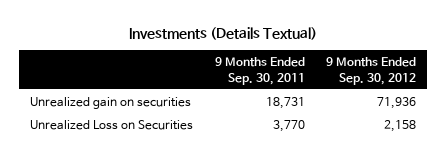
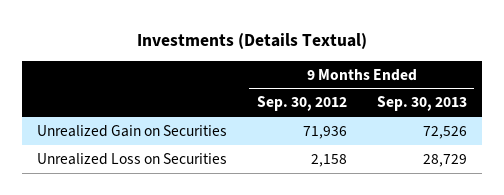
- | 9 Months Ended Sep. 30, 2011 | 9 Months Ended Sep. 30, 2012
+ | 9 Months Ended Sep. 30, 2012 | 9 Months Ended Sep. 30, 2013
- Unrealized gain on securities | 18,731 | 71,936
+ Unrealized Gain on Securities | 71,936 | 72,526

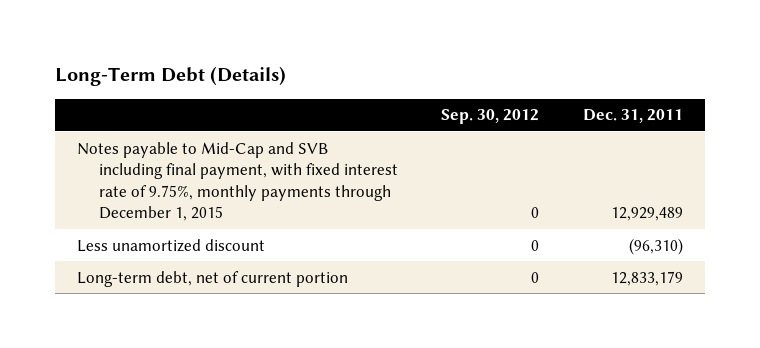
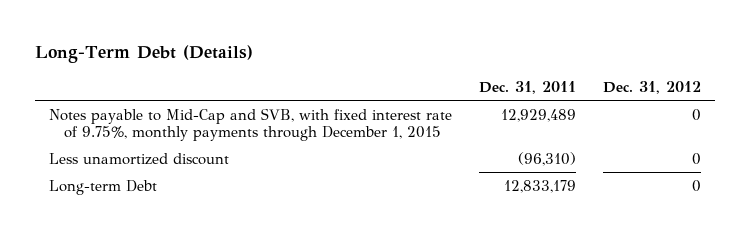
- | Sep. 30, 2012 | Dec. 31, 2011
+ | Dec. 31, 2011 | Dec. 31, 2012
- Notes payable to Mid-Cap and SVB including final payment, with fixed interest rate of 9.75%, monthly payments through December 1, 2015 | 0 | 12,929,489
+ Notes payable to Mid-Cap and SVB, with fixed interest rate of 9.75%, monthly payments through December 1, 2015 | 12,929,489 | 0
- Long-term debt, net of current portion | 0 | 12,833,179
+ Long-term Debt | 12,833,179 | 0

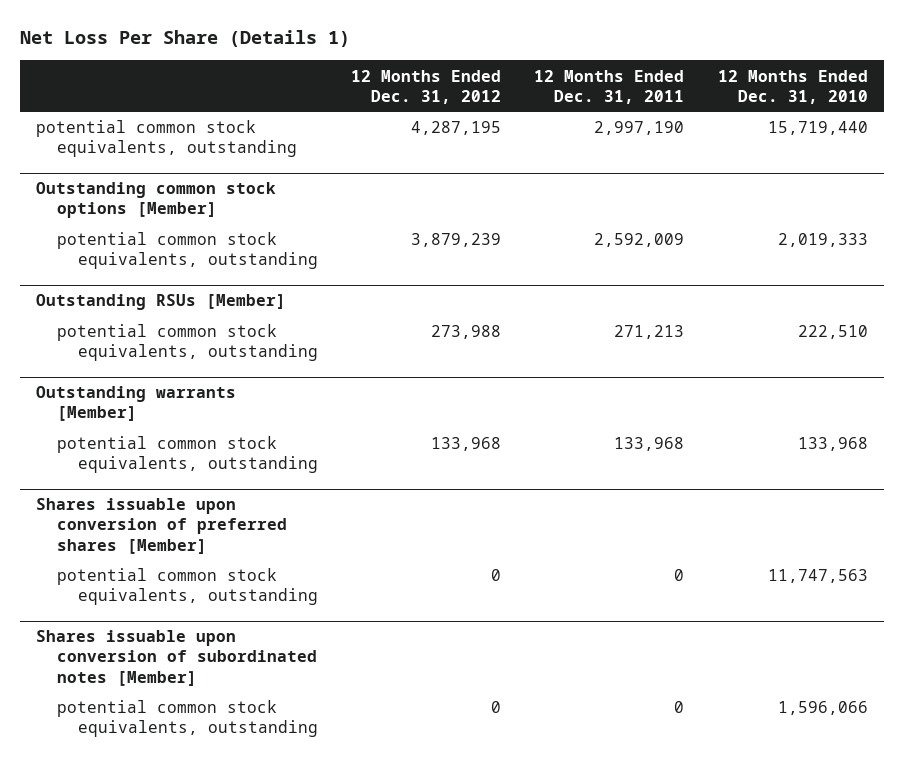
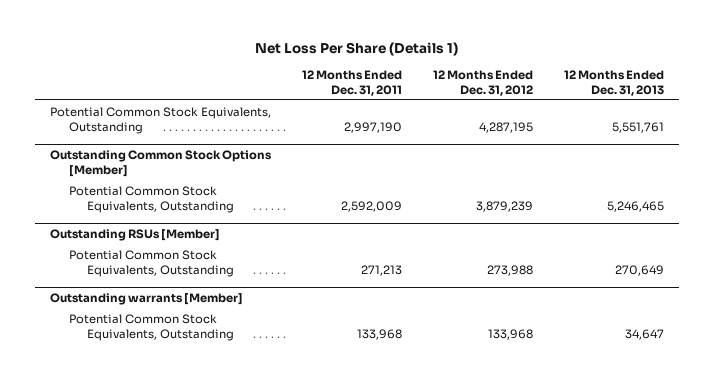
- | 12 Months Ended Dec. 31, 2012 | 12 Months Ended Dec. 31, 2011 | 12 Months Ended Dec. 31, 2010
+ | 12 Months Ended Dec. 31, 2011 | 12 Months Ended Dec. 31, 2012 | 12 Months Ended Dec. 31, 2013
- potential common stock equivalents, outstanding | 4,287,195 | 2,997,190 | 15,719,440
- Outstanding common stock options [Member]
- potential common stock equivalents, outstanding | 3,879,239 | 2,592,009 | 2,019,333
+ Potential Common Stock Equivalents, Outstanding | 2,997,190 | 4,287,195 | 5,551,761
+ Outstanding Common Stock Options [Member]
+ Potential Common Stock Equivalents, Outstanding | 2,592,009 | 3,879,239 | 5,246,465
@ Outstanding RSUs [Member]
- potential common stock equivalents, outstanding | 273,988 | 271,213 | 222,510
+ Potential Common Stock Equivalents, Outstanding | 271,213 | 273,988 | 270,649
@ Outstanding warrants [Member]
- potential common stock equivalents, outstanding | 133,968 | 133,968 | 133,968
- Shares issuable upon conversion of preferred shares [Member]
- potential common stock equivalents, outstanding | 0 | 0 | 11,747,563
- Shares issuable upon conversion of subordinated notes [Member]
- potential common stock equivalents, outstanding | 0 | 0 | 1,596,066
@ Outstanding warrants [Member]
+ Potential Common Stock Equivalents, Outstanding | 133,968 | 133,968 | 34,647

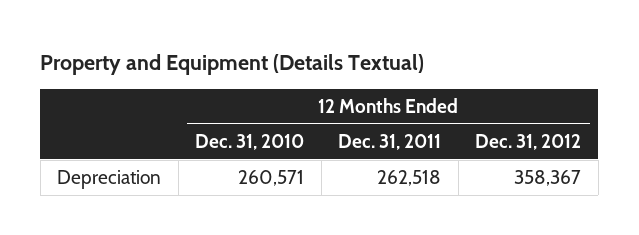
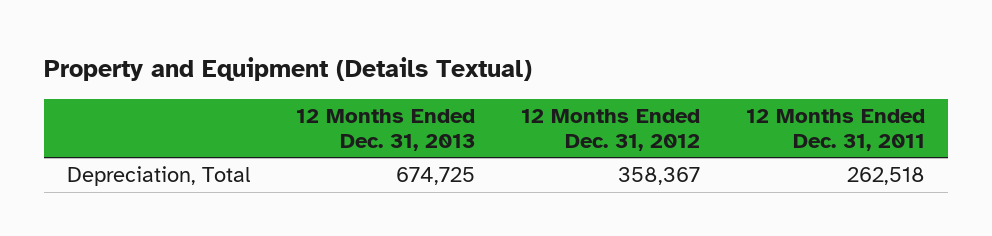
- | 12 Months Ended Dec. 31, 2010 | 12 Months Ended Dec. 31, 2011 | 12 Months Ended Dec. 31, 2012
+ | 12 Months Ended Dec. 31, 2013 | 12 Months Ended Dec. 31, 2012 | 12 Months Ended Dec. 31, 2011
- Depreciation | 260,571 | 262,518 | 358,367
+ Depreciation, Total | 674,725 | 358,367 | 262,518

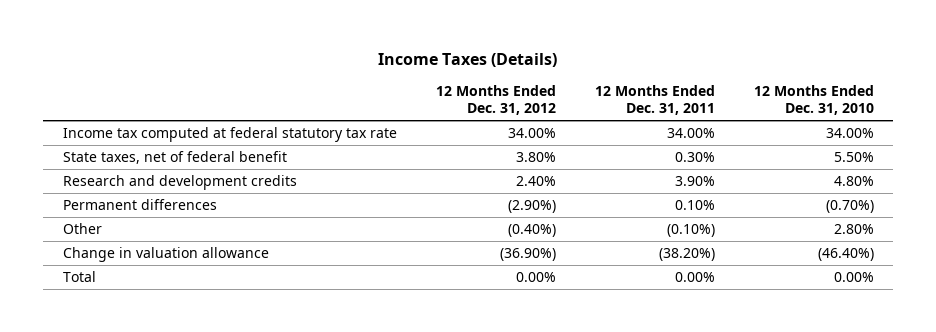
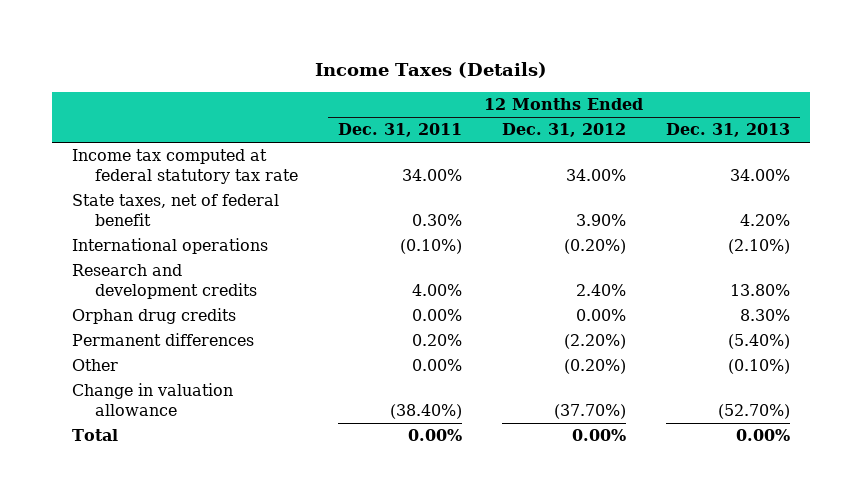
- | 12 Months Ended Dec. 31, 2012 | 12 Months Ended Dec. 31, 2011 | 12 Months Ended Dec. 31, 2010
+ | 12 Months Ended Dec. 31, 2011 | 12 Months Ended Dec. 31, 2012 | 12 Months Ended Dec. 31, 2013
- State taxes, net of federal benefit | 3.80% | 0.30% | 5.50%
- Research and development credits | 2.40% | 3.90% | 4.80%
- Permanent differences | (2.90%) | 0.10% | (0.70%)
- Other | (0.40%) | (0.10%) | 2.80%
- Change in valuation allowance | (36.90%) | (38.20%) | (46.40%)
+ State taxes, net of federal benefit | 0.30% | 3.90% | 4.20%
+ International operations | (0.10%) | (0.20%) | (2.10%)
+ Research and development credits | 4.00% | 2.40% | 13.80%
+ Orphan drug credits | 0.00% | 0.00% | 8.30%
+ Permanent differences | 0.20% | (2.20%) | (5.40%)
+ Other | 0.00% | (0.20%) | (0.10%)
+ Change in valuation allowance | (38.40%) | (37.70%) | (52.70%)

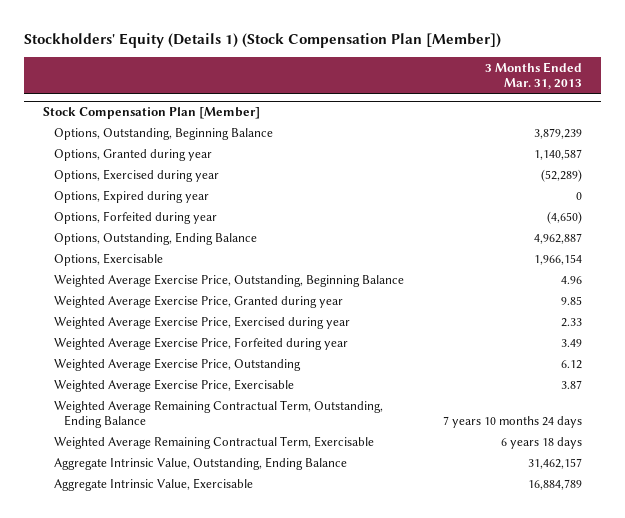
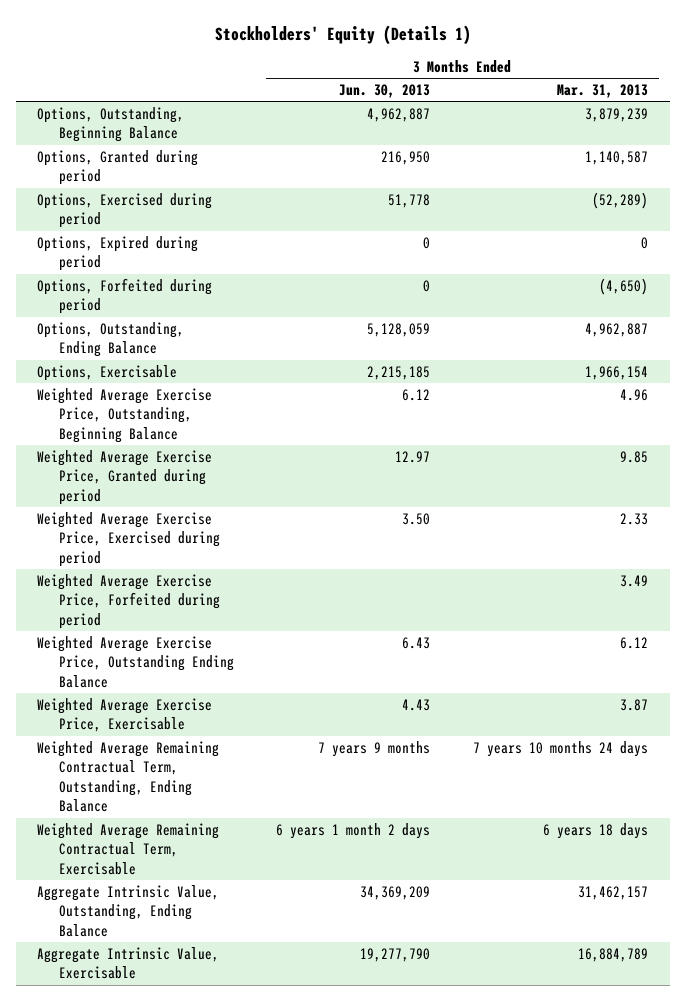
- Stockholders' Equity (Details 1) (Stock Compensation Plan [Member])
+ Stockholders' Equity (Details 1)
- | 3 Months Ended Mar. 31, 2013
+ | 3 Months Ended Jun. 30, 2013 | 3 Months Ended Mar. 31, 2013
- Stock Compensation Plan [Member]
- Options, Granted during year | 1,140,587
- Options, Exercised during year | (52,289)
- Options, Expired during year | 0
- Options, Forfeited during year | (4,650)
+ Options, Granted during period | 216,950 | 1,140,587
+ Options, Exercised during period | 51,778 | (52,289)
+ Options, Expired during period | 0 | 0
+ Options, Forfeited during period | 0 | (4,650)
- Weighted Average Exercise Price, Granted during year | 9.85
- Weighted Average Exercise Price, Exercised during year | 2.33
- Weighted Average Exercise Price, Forfeited during year | 3.49
- Weighted Average Exercise Price, Outstanding | 6.12
+ Weighted Average Exercise Price, Granted during period | 12.97 | 9.85
+ Weighted Average Exercise Price, Exercised during period | 3.50 | 2.33
+ Weighted Average Exercise Price, Forfeited during period | | 3.49
+ Weighted Average Exercise Price, Outstanding Ending Balance | 6.43 | 6.12

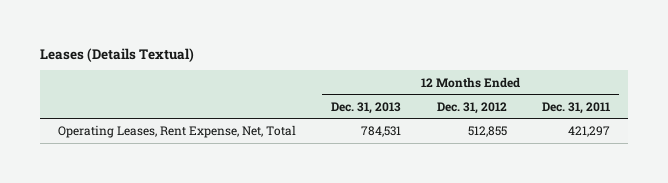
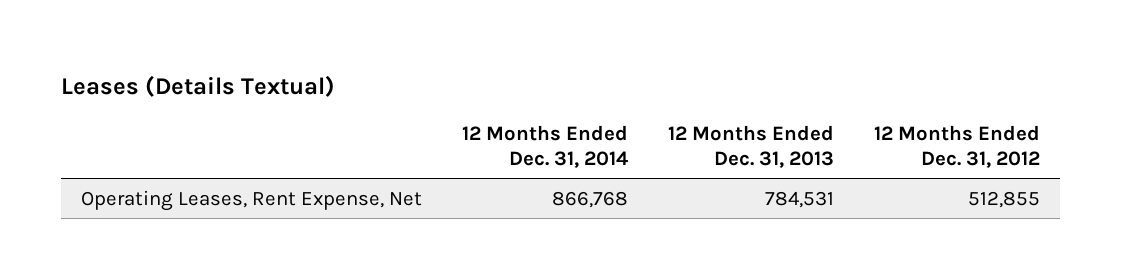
- | 12 Months Ended Dec. 31, 2013 | 12 Months Ended Dec. 31, 2012 | 12 Months Ended Dec. 31, 2011
+ | 12 Months Ended Dec. 31, 2014 | 12 Months Ended Dec. 31, 2013 | 12 Months Ended Dec. 31, 2012
- Operating Leases, Rent Expense, Net, Total | 784,531 | 512,855 | 421,297
+ Operating Leases, Rent Expense, Net | 866,768 | 784,531 | 512,855

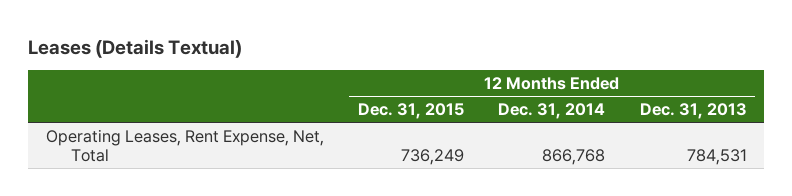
- | 12 Months Ended Dec. 31, 2014 | 12 Months Ended Dec. 31, 2013 | 12 Months Ended Dec. 31, 2012
+ | 12 Months Ended Dec. 31, 2015 | 12 Months Ended Dec. 31, 2014 | 12 Months Ended Dec. 31, 2013
- Operating Leases, Rent Expense, Net | 866,768 | 784,531 | 512,855
+ Operating Leases, Rent Expense, Net, Total | 736,249 | 866,768 | 784,531

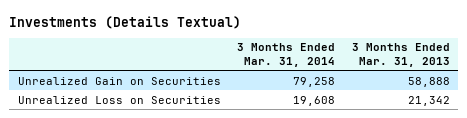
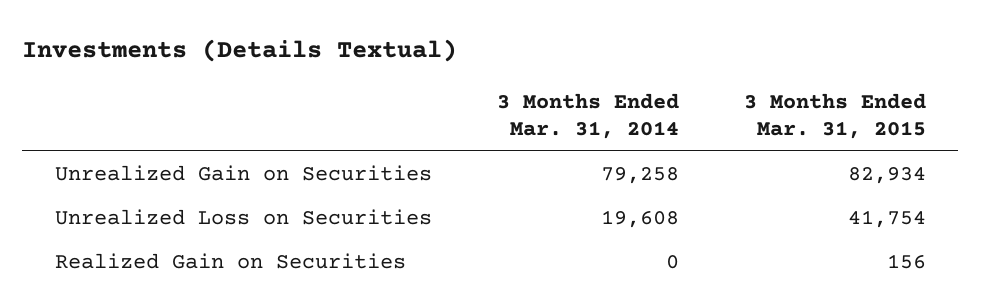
- | 3 Months Ended Mar. 31, 2014 | 3 Months Ended Mar. 31, 2013
+ | 3 Months Ended Mar. 31, 2014 | 3 Months Ended Mar. 31, 2015
+ Realized Gain on Securities | 0 | 156

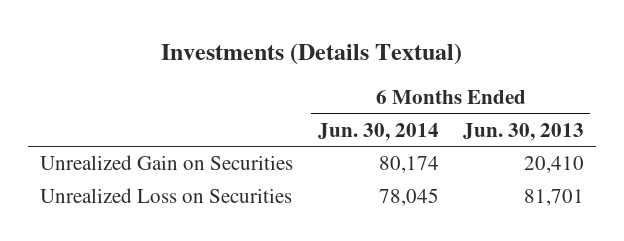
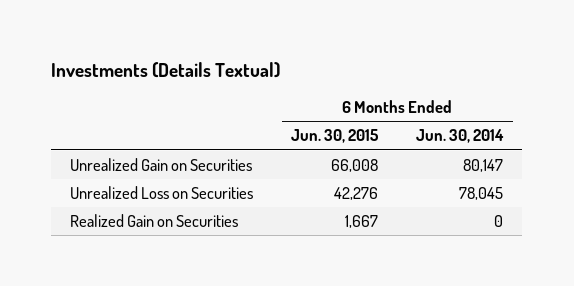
- | 6 Months Ended Jun. 30, 2014 | 6 Months Ended Jun. 30, 2013
+ | 6 Months Ended Jun. 30, 2015 | 6 Months Ended Jun. 30, 2014
- Unrealized Gain on Securities | 80,174 | 20,410
+ Unrealized Gain on Securities | 66,008 | 80,147
+ Realized Gain on Securities | 1,667 | 0

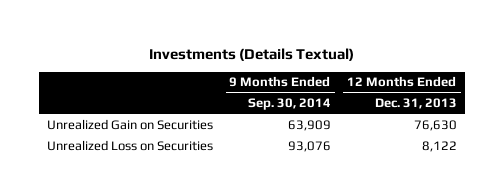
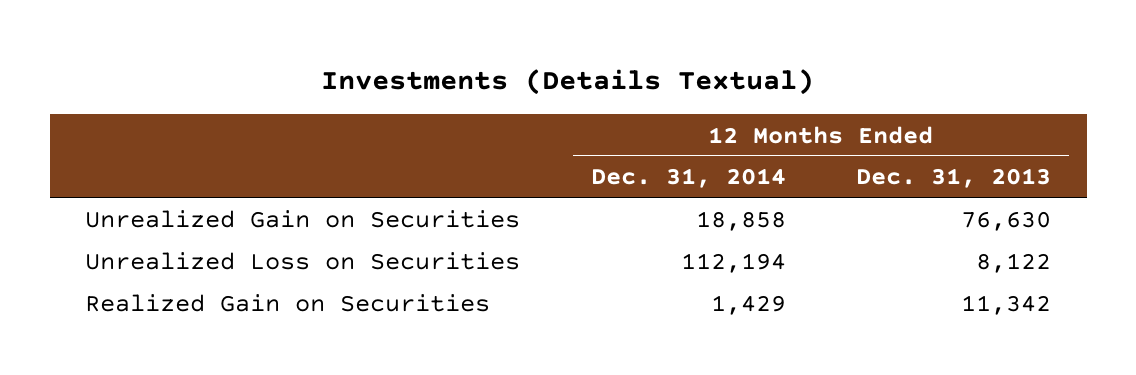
- | 9 Months Ended Sep. 30, 2014 | 12 Months Ended Dec. 31, 2013
+ | 12 Months Ended Dec. 31, 2014 | 12 Months Ended Dec. 31, 2013
+ Realized Gain on Securities | 1,429 | 11,342

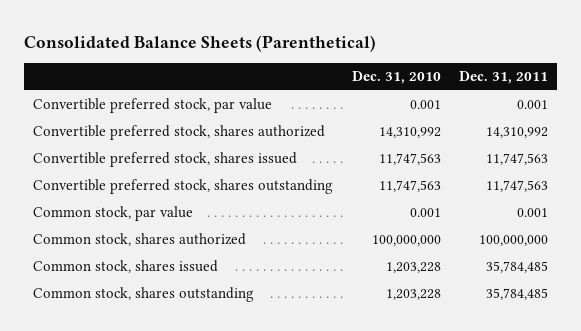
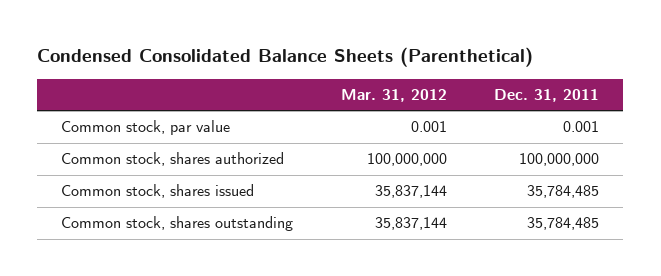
- Consolidated Balance Sheets (Parenthetical)
+ Condensed Consolidated Balance Sheets (Parenthetical)
- | Dec. 31, 2010 | Dec. 31, 2011
+ | Mar. 31, 2012 | Dec. 31, 2011
- Convertible preferred stock, par value | 0.001 | 0.001
- Convertible preferred stock, shares authorized | 14,310,992 | 14,310,992
- Convertible preferred stock, shares issued | 11,747,563 | 11,747,563
- Convertible preferred stock, shares outstanding | 11,747,563 | 11,747,563

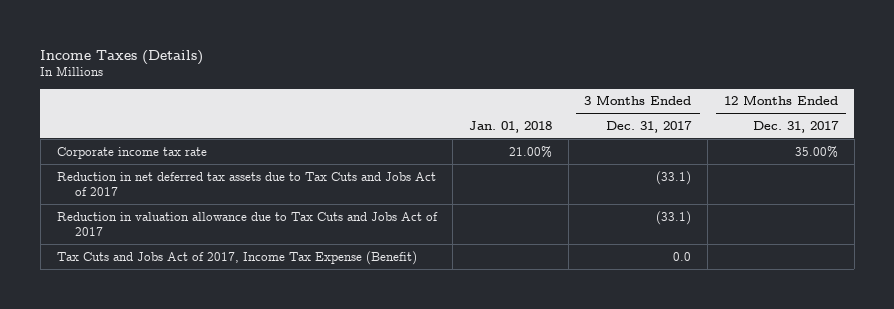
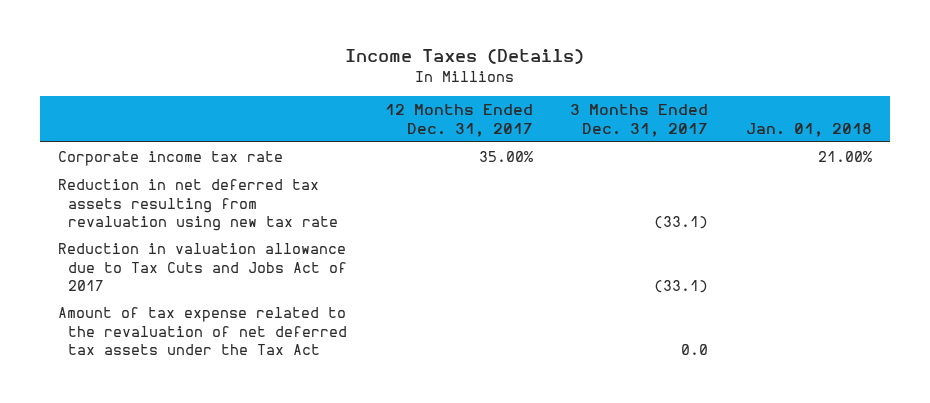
- | Jan. 01, 2018 | 3 Months Ended Dec. 31, 2017 | 12 Months Ended Dec. 31, 2017
+ | 12 Months Ended Dec. 31, 2017 | 3 Months Ended Dec. 31, 2017 | Jan. 01, 2018
- Reduction in net deferred tax assets due to Tax Cuts and Jobs Act of 2017 | | (33.1) |
+ Reduction in net deferred tax assets resulting from revaluation using new tax rate | | (33.1) |
- Tax Cuts and Jobs Act of 2017, Income Tax Expense (Benefit) | | 0.0 |
+ Amount of tax expense related to the revaluation of net deferred tax assets under the Tax Act | | 0.0 |

